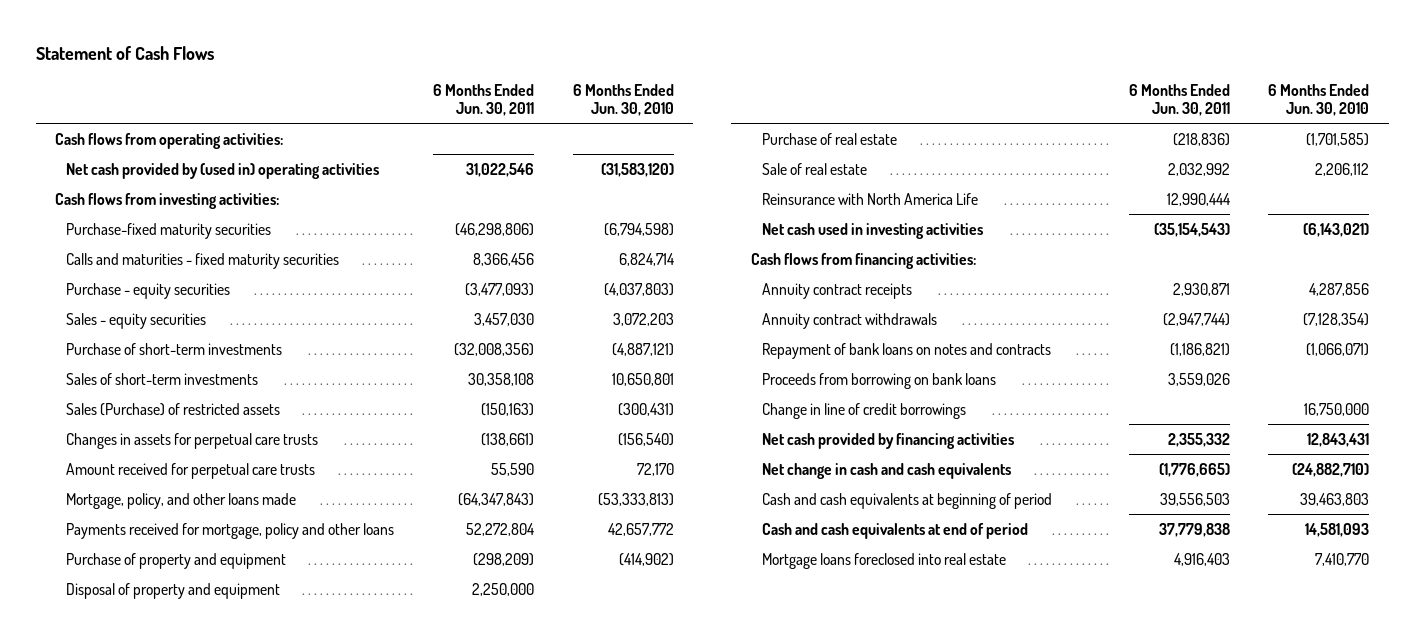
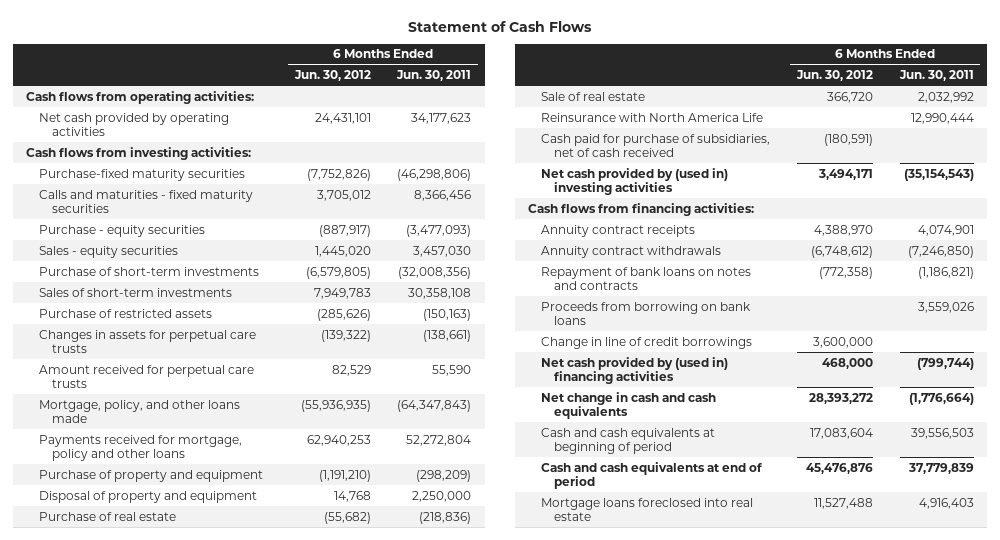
- | 6 Months Ended Jun. 30, 2011 | 6 Months Ended Jun. 30, 2010
+ | 6 Months Ended Jun. 30, 2012 | 6 Months Ended Jun. 30, 2011
- Net cash provided by (used in) operating activities | 31,022,546 | (31,583,120)
+ Net cash provided by operating activities | 24,431,101 | 34,177,623
- Sales (Purchase) of restricted assets | (150,163) | (300,431)
+ Purchase of restricted assets | (285,626) | (150,163)
- Net cash used in investing activities | (35,154,543) | (6,143,021)
+ Cash paid for purchase of subsidiaries, net of cash received | (180,591) |
+ Net cash provided by (used in) investing activities | 3,494,171 | (35,154,543)
- Annuity contract receipts | 2,930,871 | 4,287,856
- Annuity contract withdrawals | (2,947,744) | (7,128,354)
+ Annuity contract receipts | 4,388,970 | 4,074,901
+ Annuity contract withdrawals | (6,748,612) | (7,246,850)
- Net cash provided by financing activities | 2,355,332 | 12,843,431
- Net change in cash and cash equivalents | (1,776,665) | (24,882,710)
+ Net cash provided by (used in) financing activities | 468,000 | (799,744)
+ Net change in cash and cash equivalents | 28,393,272 | (1,776,664)
- Cash and cash equivalents at end of period | 37,779,838 | 14,581,093
+ Cash and cash equivalents at end of period | 45,476,876 | 37,779,839

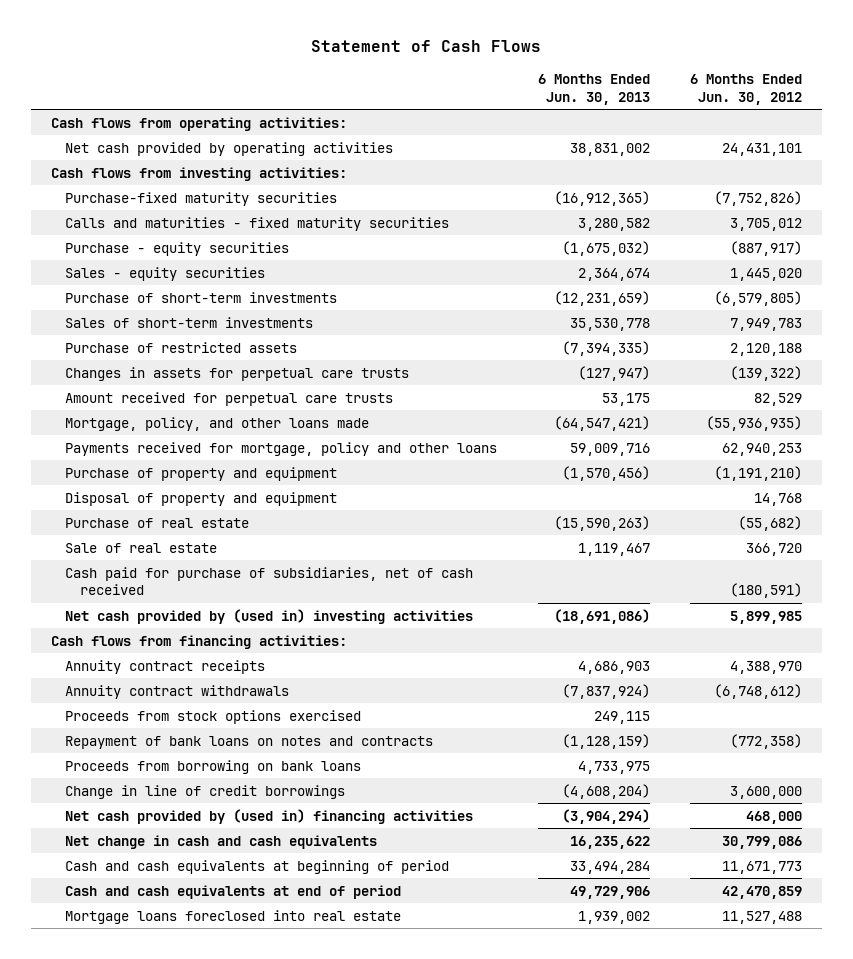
- | 6 Months Ended Jun. 30, 2012 | 6 Months Ended Jun. 30, 2011
+ | 6 Months Ended Jun. 30, 2013 | 6 Months Ended Jun. 30, 2012
- Purchase of restricted assets | (285,626) | (150,163)
+ Purchase of restricted assets | (7,394,335) | 2,120,188
- Reinsurance with North America Life | | 12,990,444
- Net cash provided by (used in) investing activities | 3,494,171 | (35,154,543)
+ Net cash provided by (used in) investing activities | (18,691,086) | 5,899,985
+ Proceeds from stock options exercised | 249,115 |
- Net change in cash and cash equivalents | 28,393,272 | (1,776,664)
- Cash and cash equivalents at beginning of period | 17,083,604 | 39,556,503
- Cash and cash equivalents at end of period | 45,476,876 | 37,779,839
+ Net change in cash and cash equivalents | 16,235,622 | 30,799,086
+ Cash and cash equivalents at beginning of period | 33,494,284 | 11,671,773
+ Cash and cash equivalents at end of period | 49,729,906 | 42,470,859

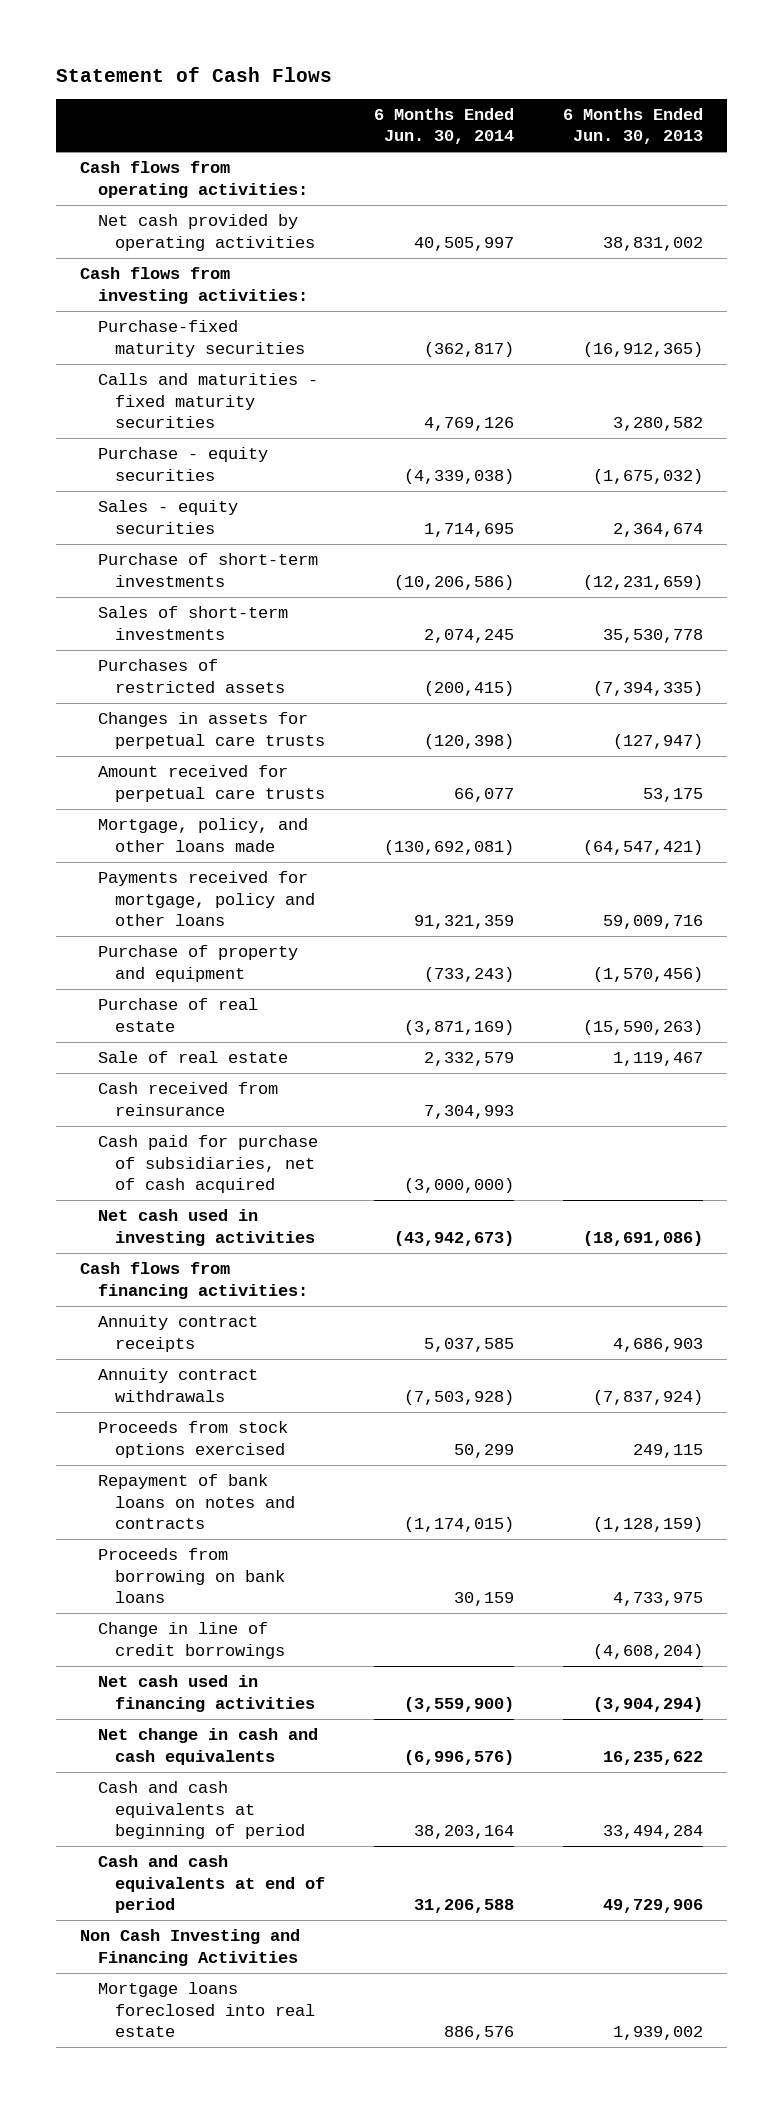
- | 6 Months Ended Jun. 30, 2013 | 6 Months Ended Jun. 30, 2012
+ | 6 Months Ended Jun. 30, 2014 | 6 Months Ended Jun. 30, 2013
- Purchase of restricted assets | (7,394,335) | 2,120,188
+ Purchases of restricted assets | (200,415) | (7,394,335)
- Disposal of property and equipment | | 14,768
- Cash paid for purchase of subsidiaries, net of cash received | | (180,591)
- Net cash provided by (used in) investing activities | (18,691,086) | 5,899,985
+ Cash received from reinsurance | 7,304,993 |
+ Cash paid for purchase of subsidiaries, net of cash acquired | (3,000,000) |
+ Net cash used in investing activities | (43,942,673) | (18,691,086)
- Net cash provided by (used in) financing activities | (3,904,294) | 468,000
+ Net cash used in financing activities | (3,559,900) | (3,904,294)
+ Non Cash Investing and Financing Activities

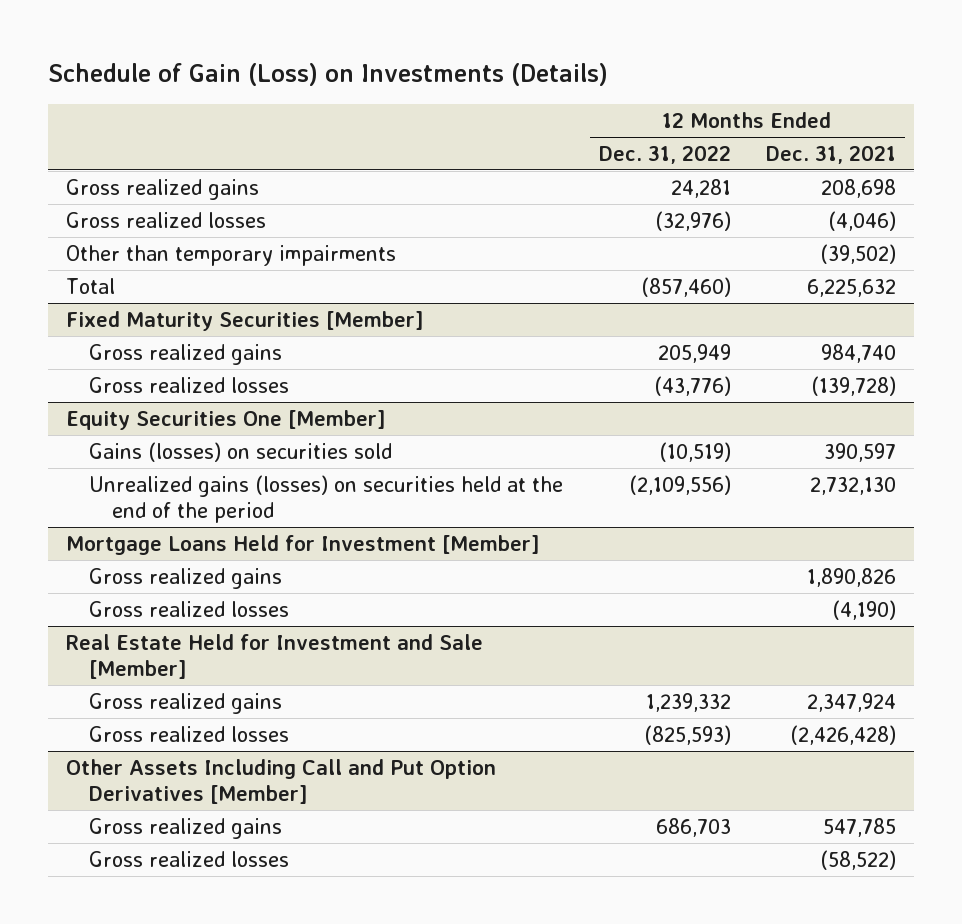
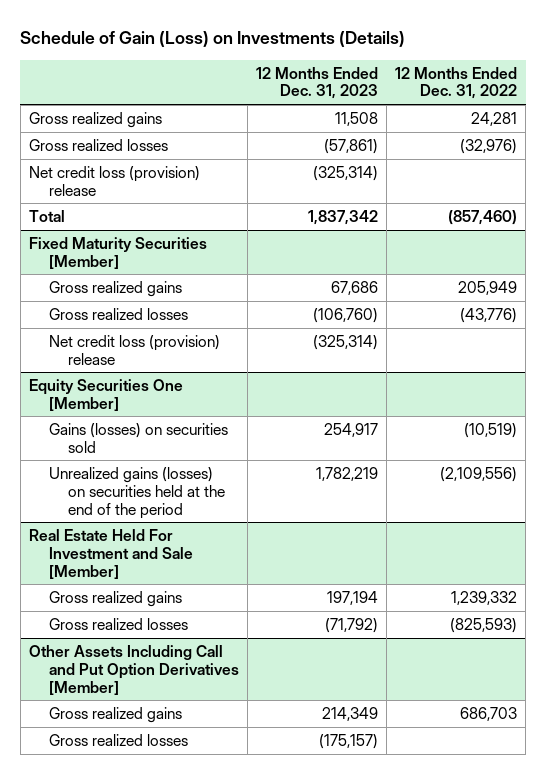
- | 12 Months Ended Dec. 31, 2022 | 12 Months Ended Dec. 31, 2021
+ | 12 Months Ended Dec. 31, 2023 | 12 Months Ended Dec. 31, 2022
- Other than temporary impairments | | (39,502)
+ Net credit loss (provision) release | (325,314) |
@ Fixed Maturity Securities [Member]
+ Net credit loss (provision) release | (325,314) |
- Mortgage Loans Held for Investment [Member]
- Gross realized gains | | 1,890,826
- Gross realized losses | | (4,190)
- Real Estate Held for Investment and Sale [Member]
+ Real Estate Held For Investment and Sale [Member]

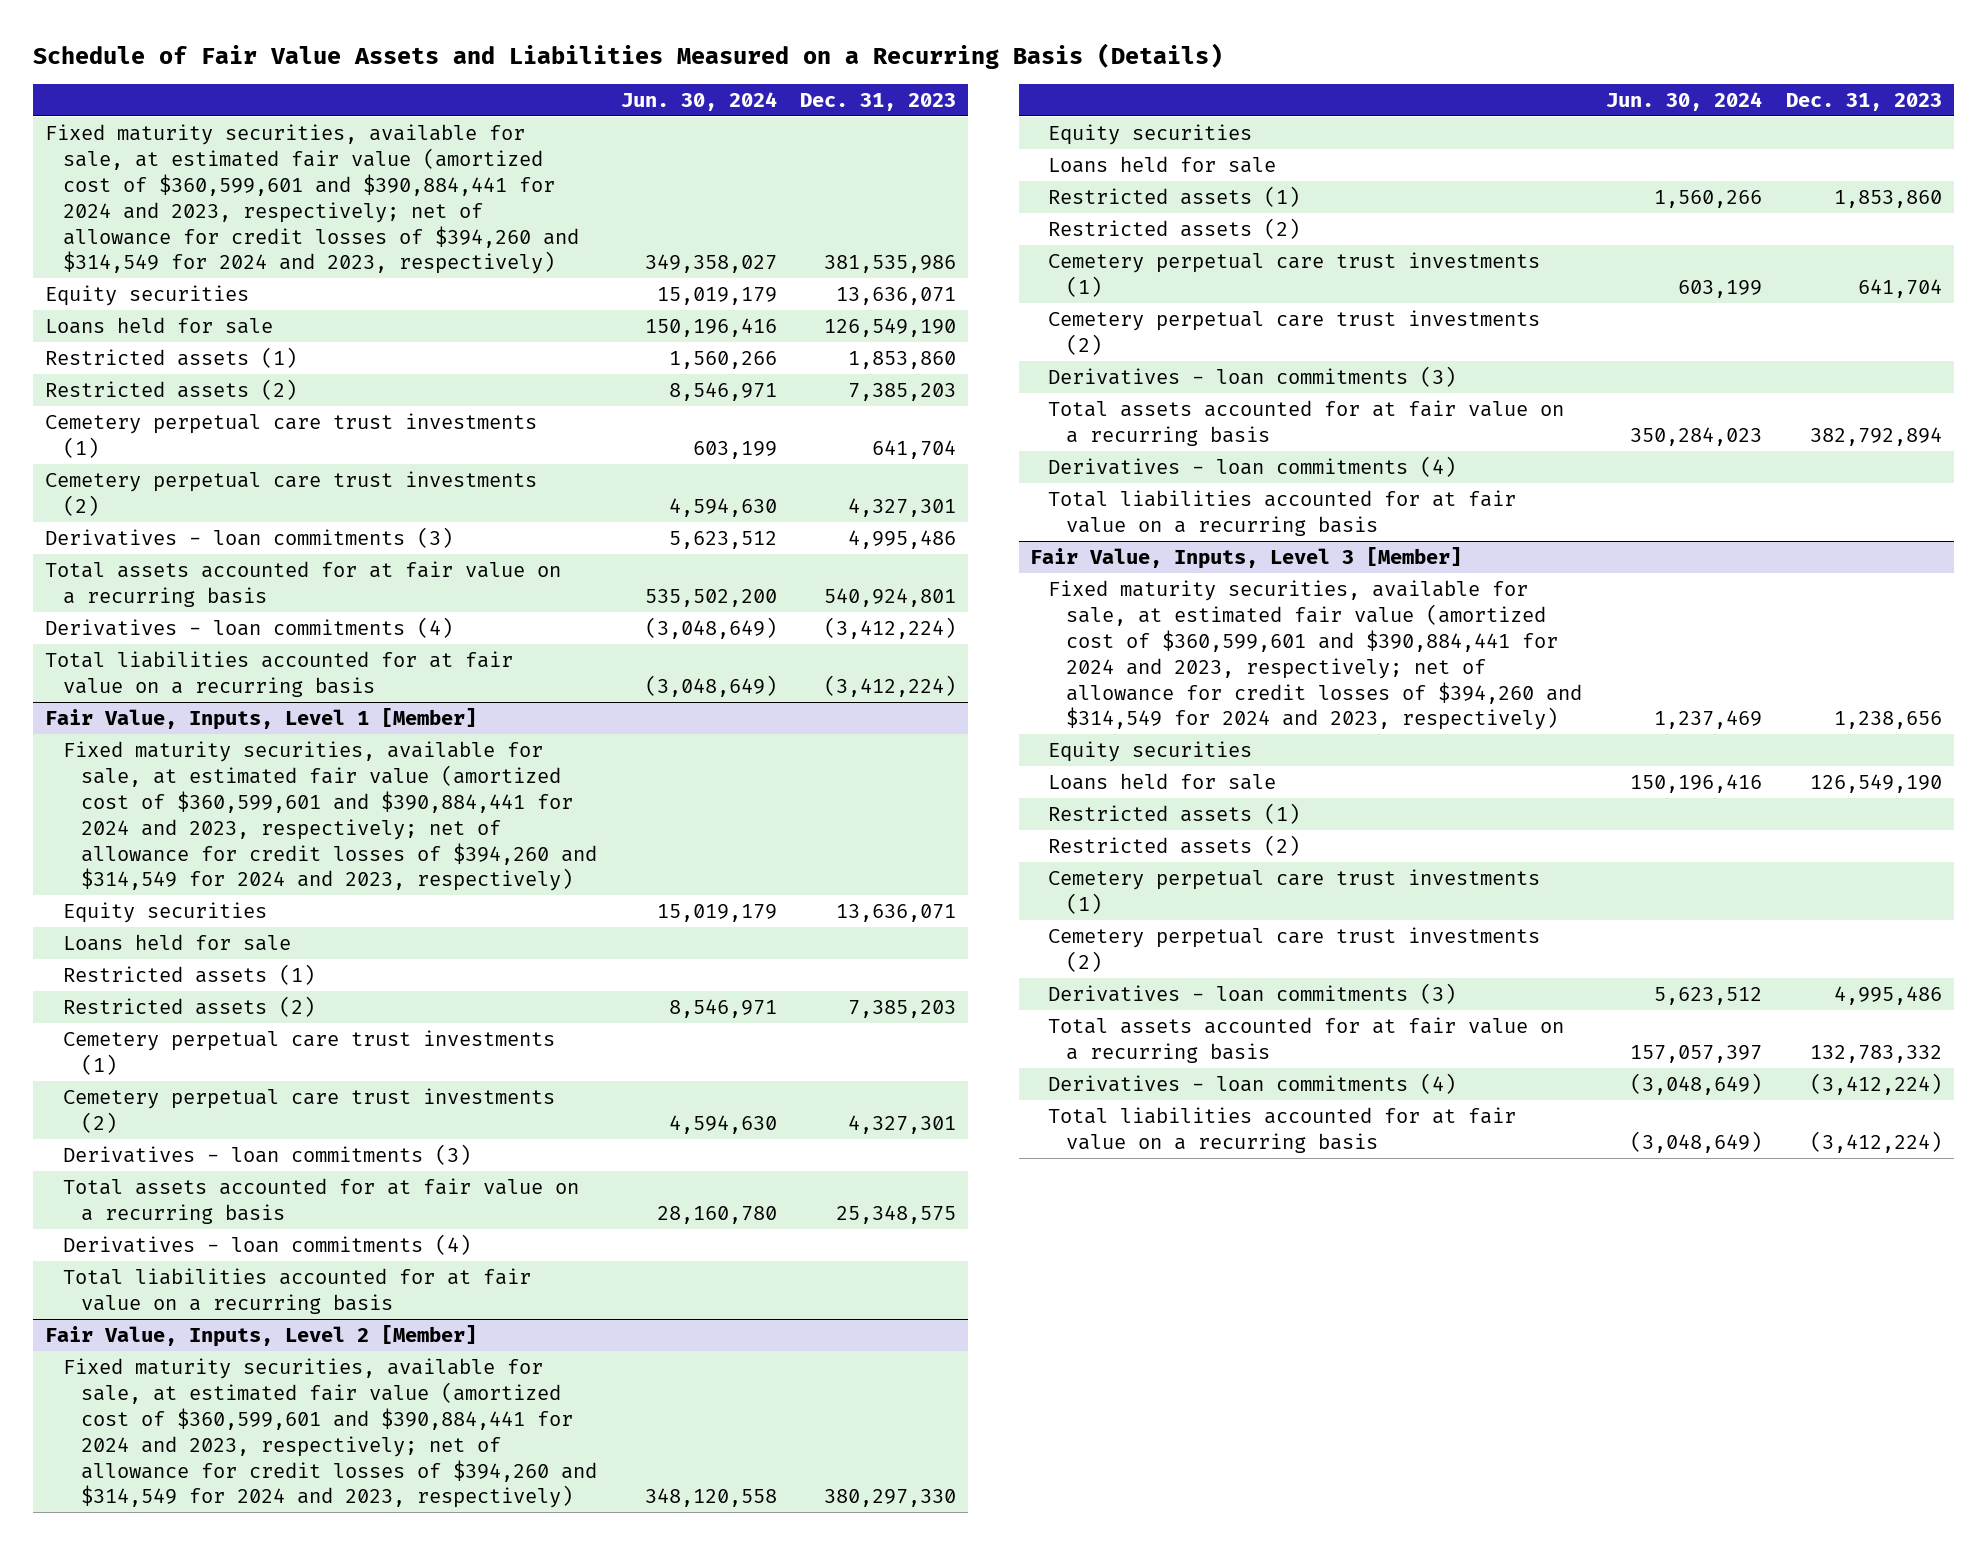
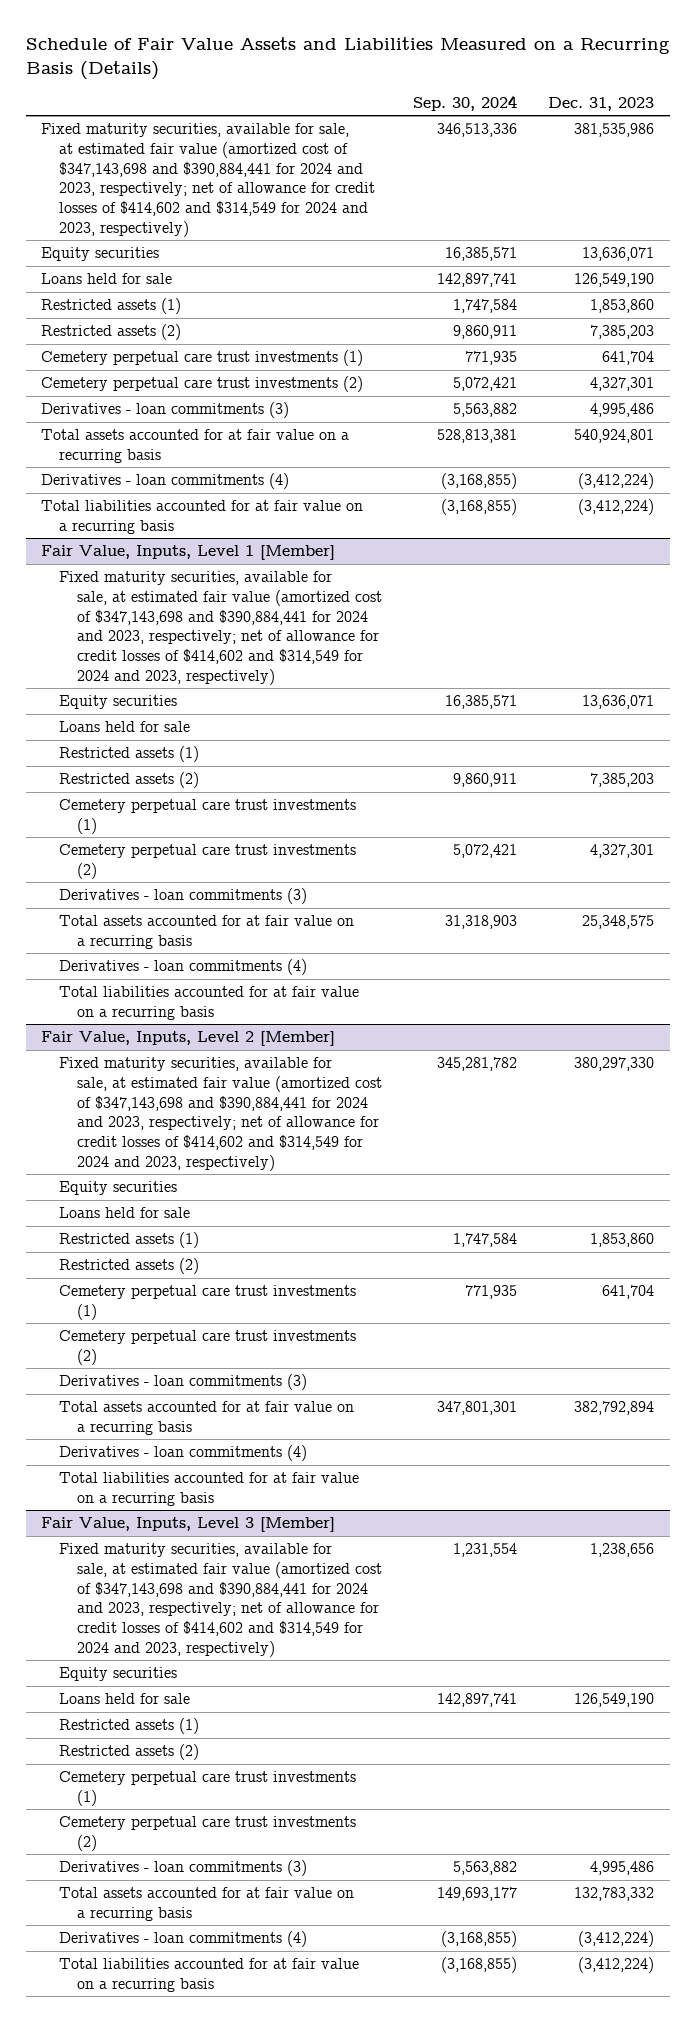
- | Jun. 30, 2024 | Dec. 31, 2023
+ | Sep. 30, 2024 | Dec. 31, 2023
- Fixed maturity securities, available for sale, at estimated fair value (amortized cost of $360,599,601 and $390,884,441 for 2024 and 2023, respectively; net of allowance for credit losses of $394,260 and $314,549 for 2024 and 2023, respectively) | 349,358,027 | 381,535,986
+ Fixed maturity securities, available for sale, at estimated fair value (amortized cost of $347,143,698 and $390,884,441 for 2024 and 2023, respectively; net of allowance for credit losses of $414,602 and $314,549 for 2024 and 2023, respectively) | 346,513,336 | 381,535,986
@ Fair Value, Inputs, Level 1 [Member]
- Fixed maturity securities, available for sale, at estimated fair value (amortized cost of $360,599,601 and $390,884,441 for 2024 and 2023, respectively; net of allowance for credit losses of $394,260 and $314,549 for 2024 and 2023, respectively)
+ Fixed maturity securities, available for sale, at estimated fair value (amortized cost of $347,143,698 and $390,884,441 for 2024 and 2023, respectively; net of allowance for credit losses of $414,602 and $314,549 for 2024 and 2023, respectively)
@ Fair Value, Inputs, Level 2 [Member]
- Fixed maturity securities, available for sale, at estimated fair value (amortized cost of $360,599,601 and $390,884,441 for 2024 and 2023, respectively; net of allowance for credit losses of $394,260 and $314,549 for 2024 and 2023, respectively) | 348,120,558 | 380,297,330
+ Fixed maturity securities, available for sale, at estimated fair value (amortized cost of $347,143,698 and $390,884,441 for 2024 and 2023, respectively; net of allowance for credit losses of $414,602 and $314,549 for 2024 and 2023, respectively) | 345,281,782 | 380,297,330
@ Fair Value, Inputs, Level 3 [Member]
- Fixed maturity securities, available for sale, at estimated fair value (amortized cost of $360,599,601 and $390,884,441 for 2024 and 2023, respectively; net of allowance for credit losses of $394,260 and $314,549 for 2024 and 2023, respectively) | 1,237,469 | 1,238,656
+ Fixed maturity securities, available for sale, at estimated fair value (amortized cost of $347,143,698 and $390,884,441 for 2024 and 2023, respectively; net of allowance for credit losses of $414,602 and $314,549 for 2024 and 2023, respectively) | 1,231,554 | 1,238,656

